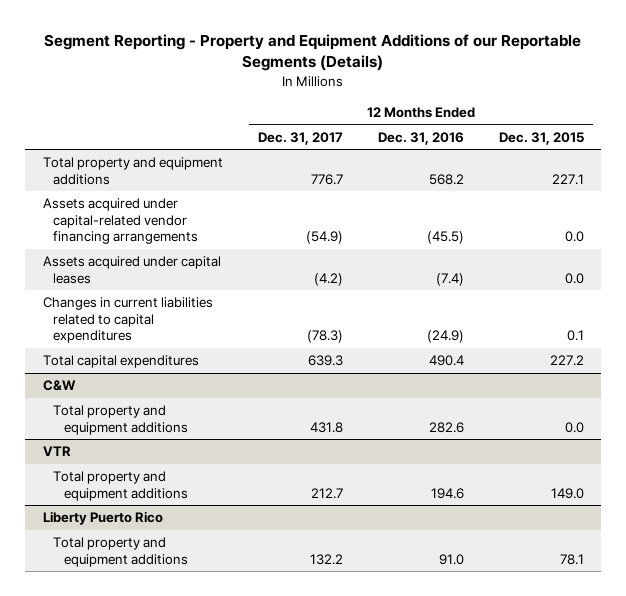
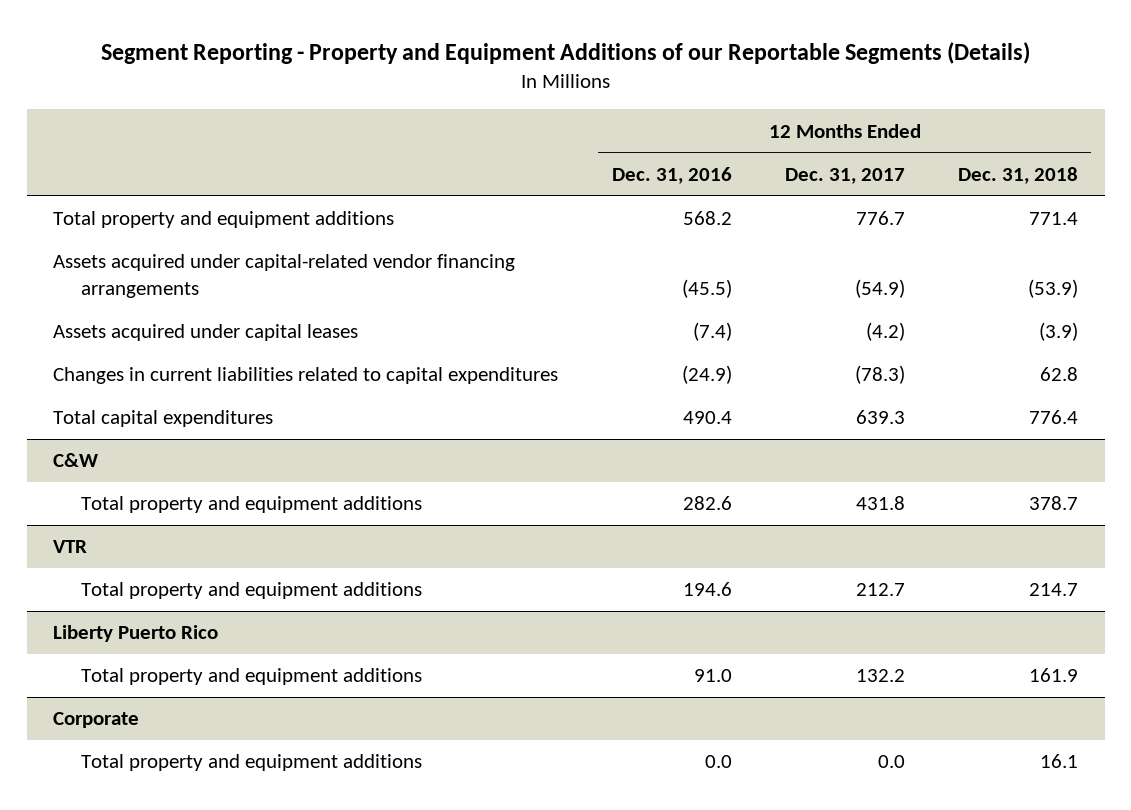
- | 12 Months Ended Dec. 31, 2017 | 12 Months Ended Dec. 31, 2016 | 12 Months Ended Dec. 31, 2015
+ | 12 Months Ended Dec. 31, 2016 | 12 Months Ended Dec. 31, 2017 | 12 Months Ended Dec. 31, 2018
+ Corporate
+ Total property and equipment additions | 0.0 | 0.0 | 16.1

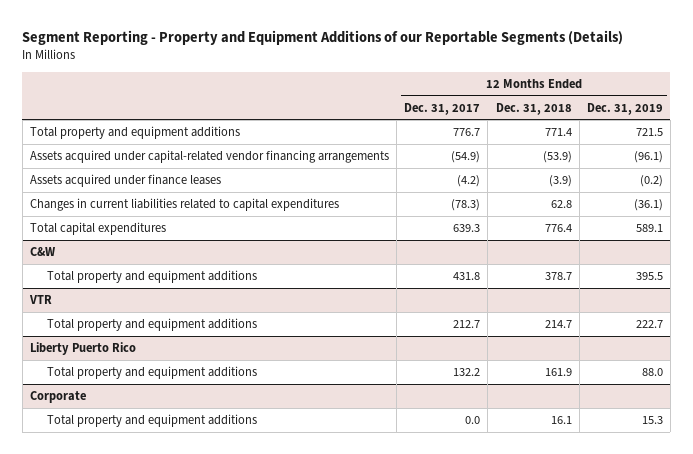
- | 12 Months Ended Dec. 31, 2016 | 12 Months Ended Dec. 31, 2017 | 12 Months Ended Dec. 31, 2018
+ | 12 Months Ended Dec. 31, 2017 | 12 Months Ended Dec. 31, 2018 | 12 Months Ended Dec. 31, 2019
- Assets acquired under capital leases | (7.4) | (4.2) | (3.9)
+ Assets acquired under finance leases | (4.2) | (3.9) | (0.2)

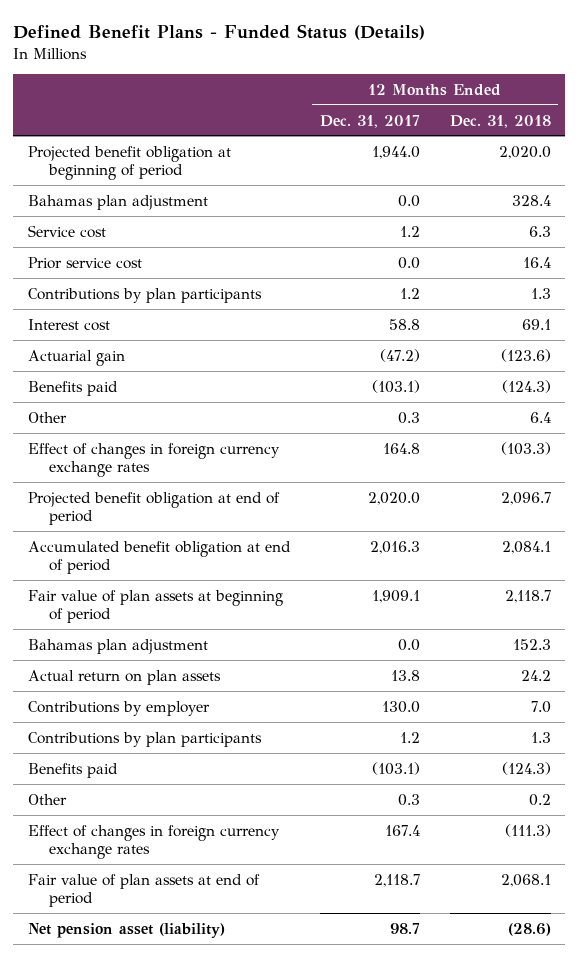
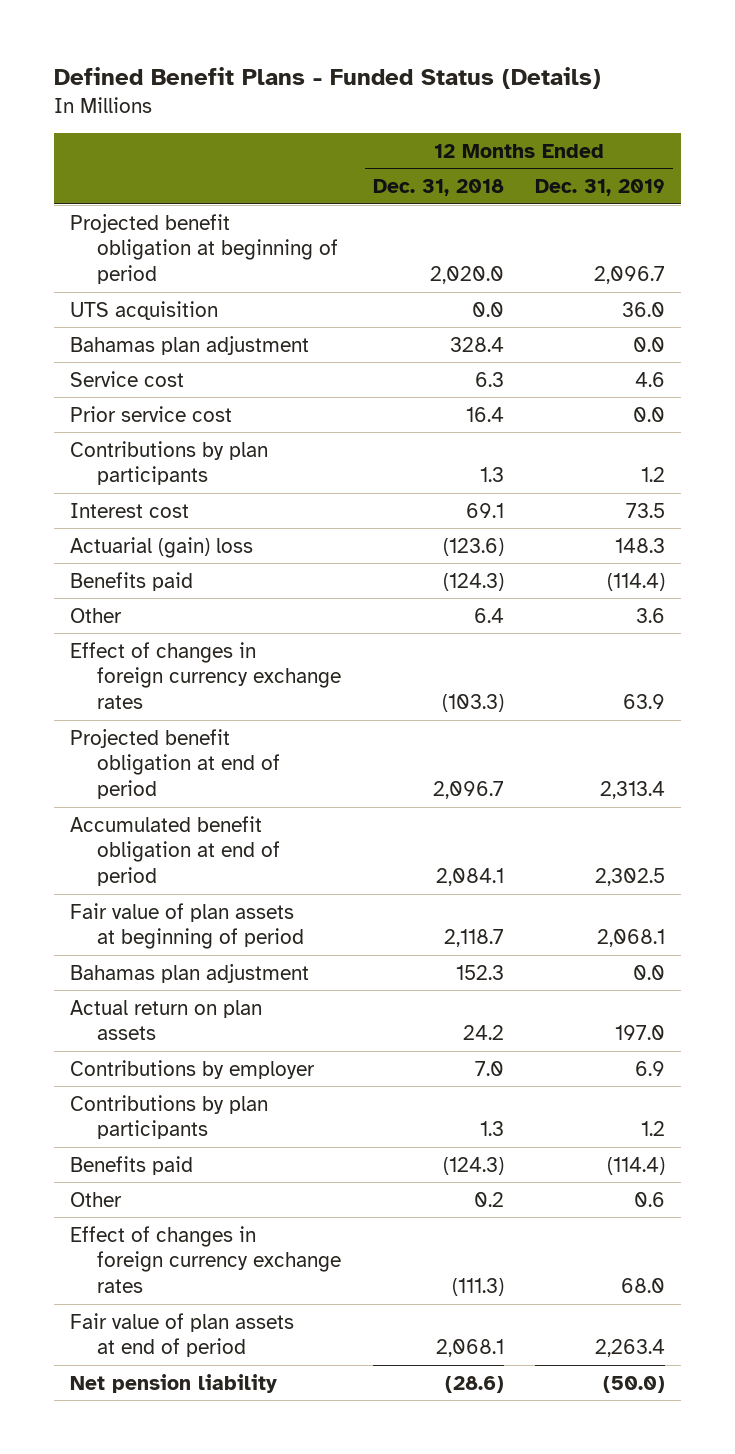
- | 12 Months Ended Dec. 31, 2017 | 12 Months Ended Dec. 31, 2018
+ | 12 Months Ended Dec. 31, 2018 | 12 Months Ended Dec. 31, 2019
+ UTS acquisition | 0.0 | 36.0
- Actuarial gain | (47.2) | (123.6)
+ Actuarial (gain) loss | (123.6) | 148.3
- Net pension asset (liability) | 98.7 | (28.6)
+ Net pension liability | (28.6) | (50.0)

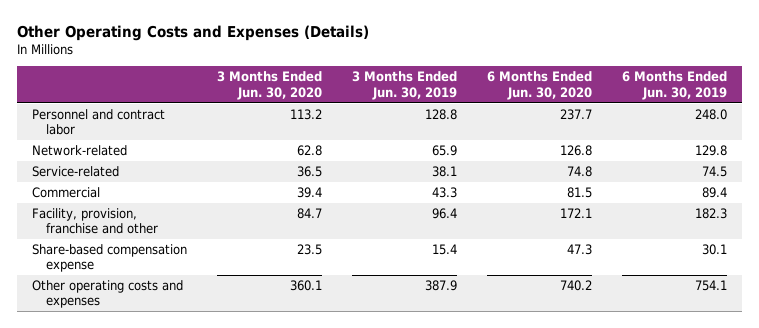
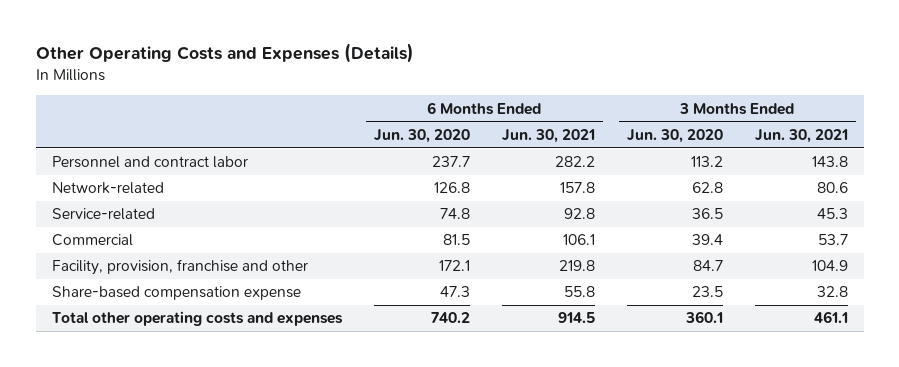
- | 3 Months Ended Jun. 30, 2020 | 3 Months Ended Jun. 30, 2019 | 6 Months Ended Jun. 30, 2020 | 6 Months Ended Jun. 30, 2019
+ | 6 Months Ended Jun. 30, 2020 | 6 Months Ended Jun. 30, 2021 | 3 Months Ended Jun. 30, 2020 | 3 Months Ended Jun. 30, 2021
- Other operating costs and expenses | 360.1 | 387.9 | 740.2 | 754.1
+ Total other operating costs and expenses | 740.2 | 914.5 | 360.1 | 461.1

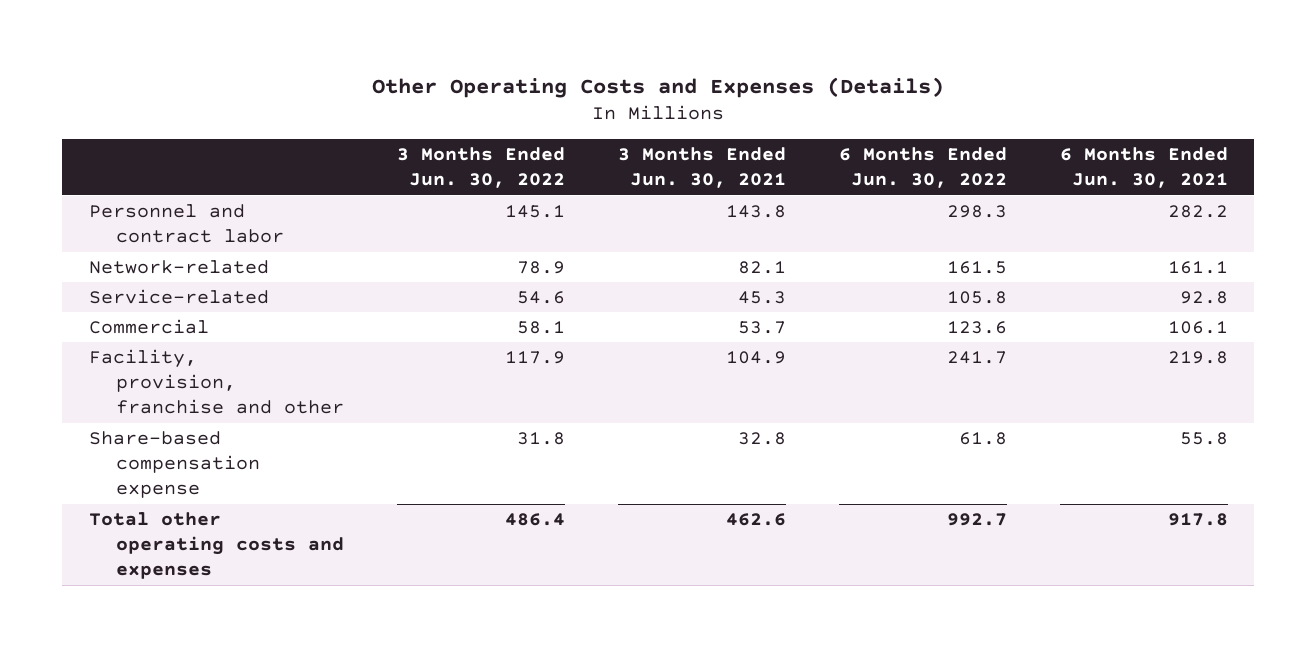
- | 6 Months Ended Jun. 30, 2020 | 6 Months Ended Jun. 30, 2021 | 3 Months Ended Jun. 30, 2020 | 3 Months Ended Jun. 30, 2021
+ | 3 Months Ended Jun. 30, 2022 | 3 Months Ended Jun. 30, 2021 | 6 Months Ended Jun. 30, 2022 | 6 Months Ended Jun. 30, 2021
- Network-related | 126.8 | 157.8 | 62.8 | 80.6
+ Network-related | 78.9 | 82.1 | 161.5 | 161.1
- Total other operating costs and expenses | 740.2 | 914.5 | 360.1 | 461.1
+ Total other operating costs and expenses | 486.4 | 462.6 | 992.7 | 917.8

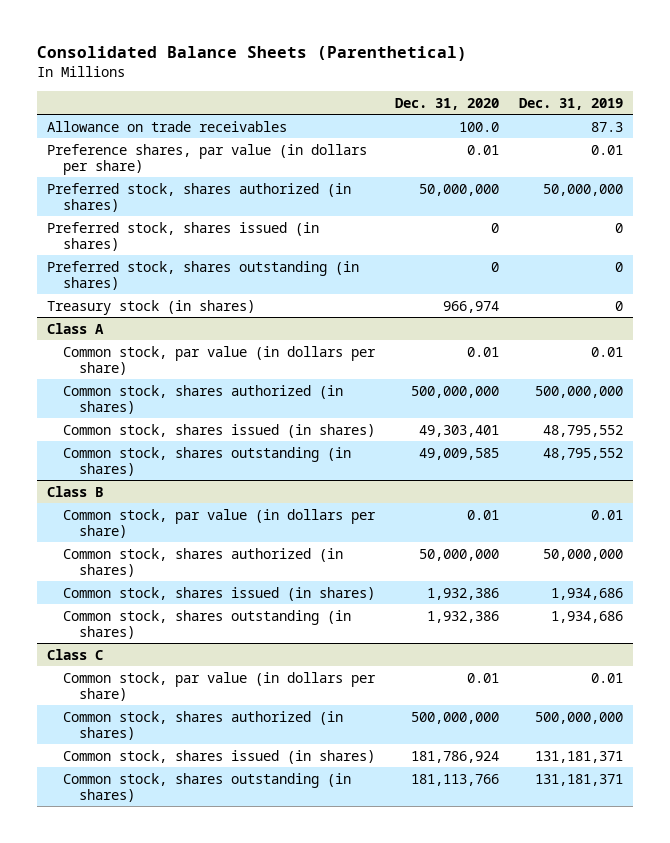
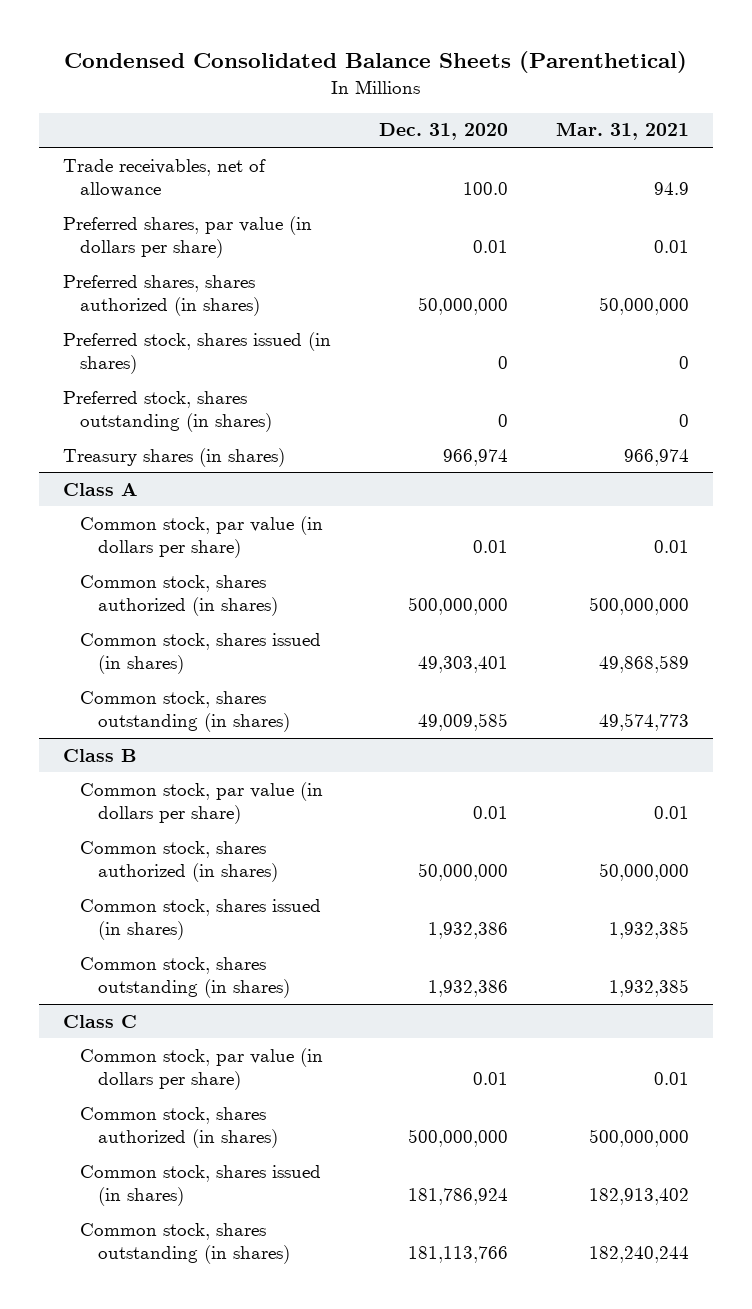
- Consolidated Balance Sheets (Parenthetical)
+ Condensed Consolidated Balance Sheets (Parenthetical)
- | Dec. 31, 2020 | Dec. 31, 2019
+ | Dec. 31, 2020 | Mar. 31, 2021
- Allowance on trade receivables | 100.0 | 87.3
- Preference shares, par value (in dollars per share) | 0.01 | 0.01
- Preferred stock, shares authorized (in shares) | 50,000,000 | 50,000,000
+ Trade receivables, net of allowance | 100.0 | 94.9
+ Preferred shares, par value (in dollars per share) | 0.01 | 0.01
+ Preferred shares, shares authorized (in shares) | 50,000,000 | 50,000,000
- Treasury stock (in shares) | 966,974 | 0
+ Treasury shares (in shares) | 966,974 | 966,974

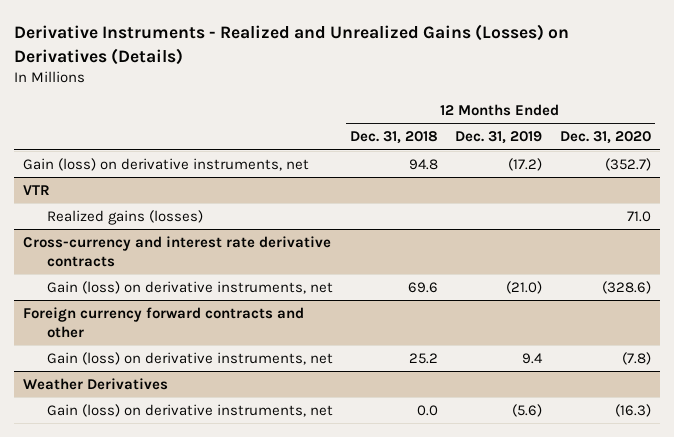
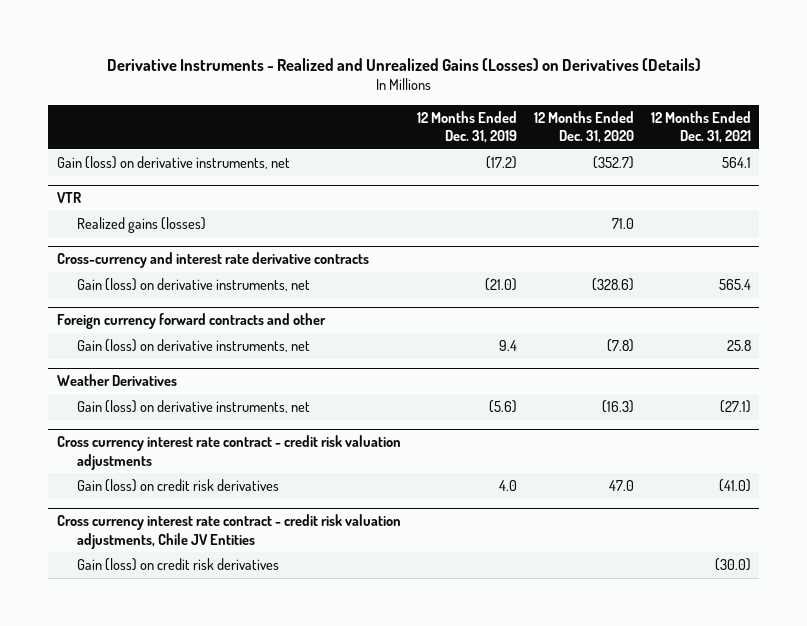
- | 12 Months Ended Dec. 31, 2018 | 12 Months Ended Dec. 31, 2019 | 12 Months Ended Dec. 31, 2020
+ | 12 Months Ended Dec. 31, 2019 | 12 Months Ended Dec. 31, 2020 | 12 Months Ended Dec. 31, 2021
+ Cross currency interest rate contract - credit risk valuation adjustments
+ Gain (loss) on credit risk derivatives | 4.0 | 47.0 | (41.0)
+ Cross currency interest rate contract - credit risk valuation adjustments, Chile JV Entities
+ Gain (loss) on credit risk derivatives | | | (30.0)

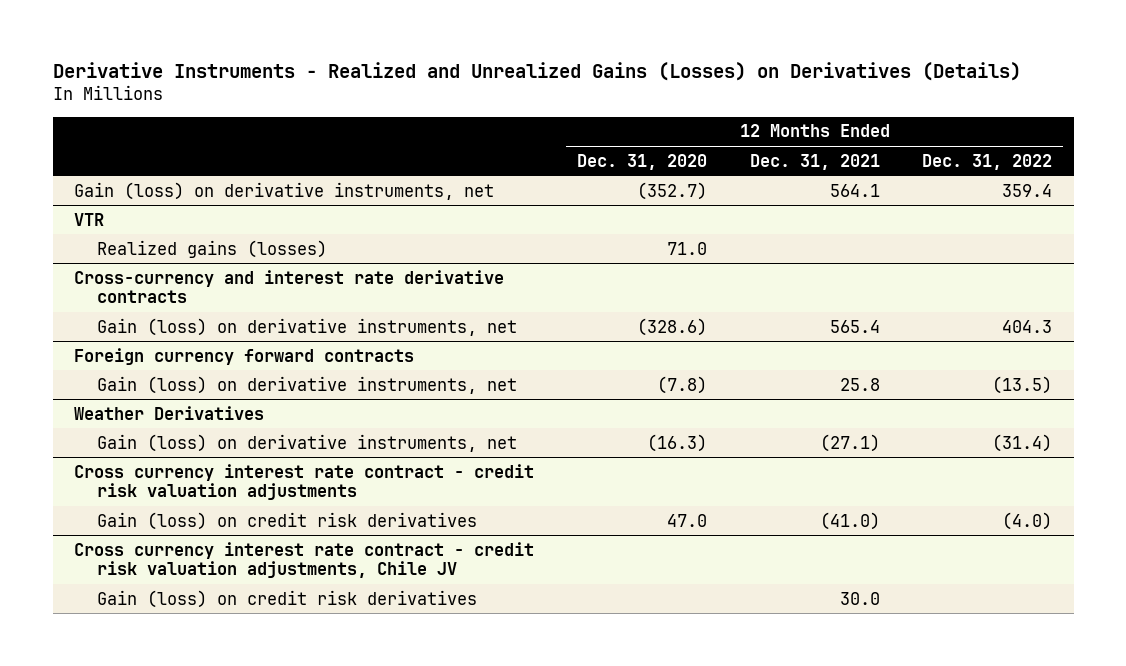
- | 12 Months Ended Dec. 31, 2019 | 12 Months Ended Dec. 31, 2020 | 12 Months Ended Dec. 31, 2021
+ | 12 Months Ended Dec. 31, 2020 | 12 Months Ended Dec. 31, 2021 | 12 Months Ended Dec. 31, 2022
- Foreign currency forward contracts and other
+ Foreign currency forward contracts
- Cross currency interest rate contract - credit risk valuation adjustments, Chile JV Entities
- Gain (loss) on credit risk derivatives | | | (30.0)
+ Cross currency interest rate contract - credit risk valuation adjustments, Chile JV
+ Gain (loss) on credit risk derivatives | | 30.0 |

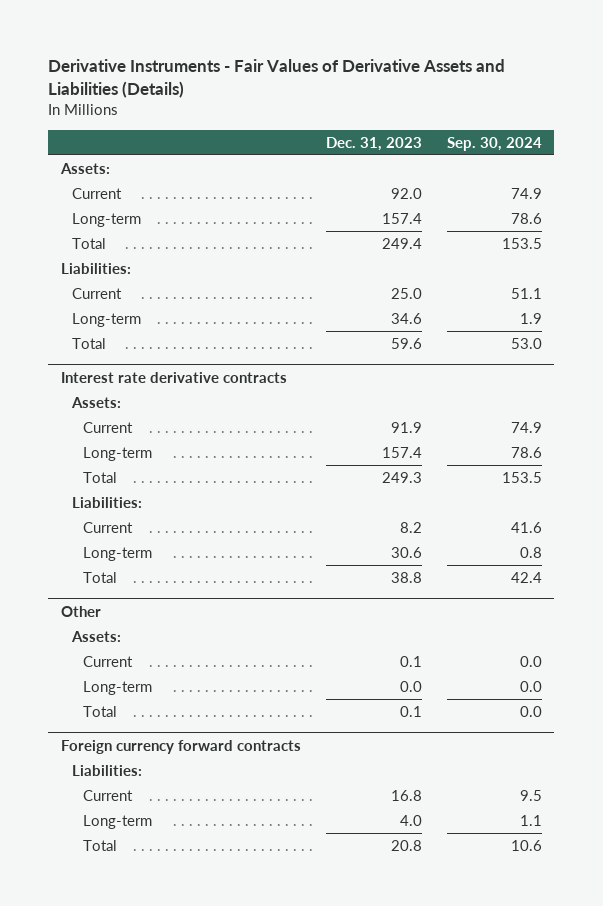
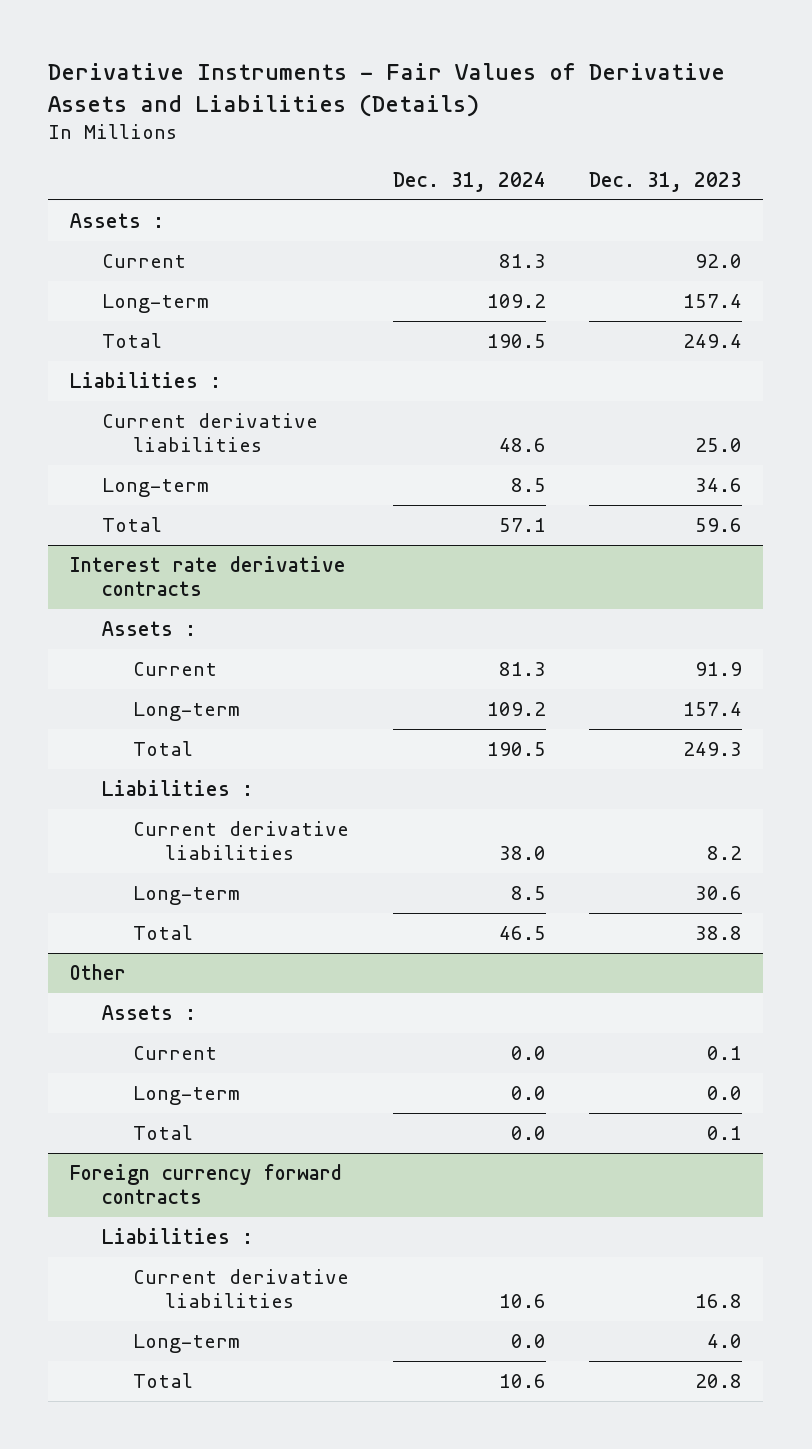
- | Dec. 31, 2023 | Sep. 30, 2024
+ | Dec. 31, 2024 | Dec. 31, 2023
- Assets:
+ Assets :
- Liabilities:
- Current | 25.0 | 51.1
+ Liabilities :
+ Current derivative liabilities | 48.6 | 25.0
@ Interest rate derivative contracts
- Assets:
+ Assets :
- Liabilities:
- Current | 8.2 | 41.6
+ Liabilities :
+ Current derivative liabilities | 38.0 | 8.2
@ Other
- Assets:
+ Assets :
@ Foreign currency forward contracts
- Liabilities:
- Current | 16.8 | 9.5
+ Liabilities :
+ Current derivative liabilities | 10.6 | 16.8

